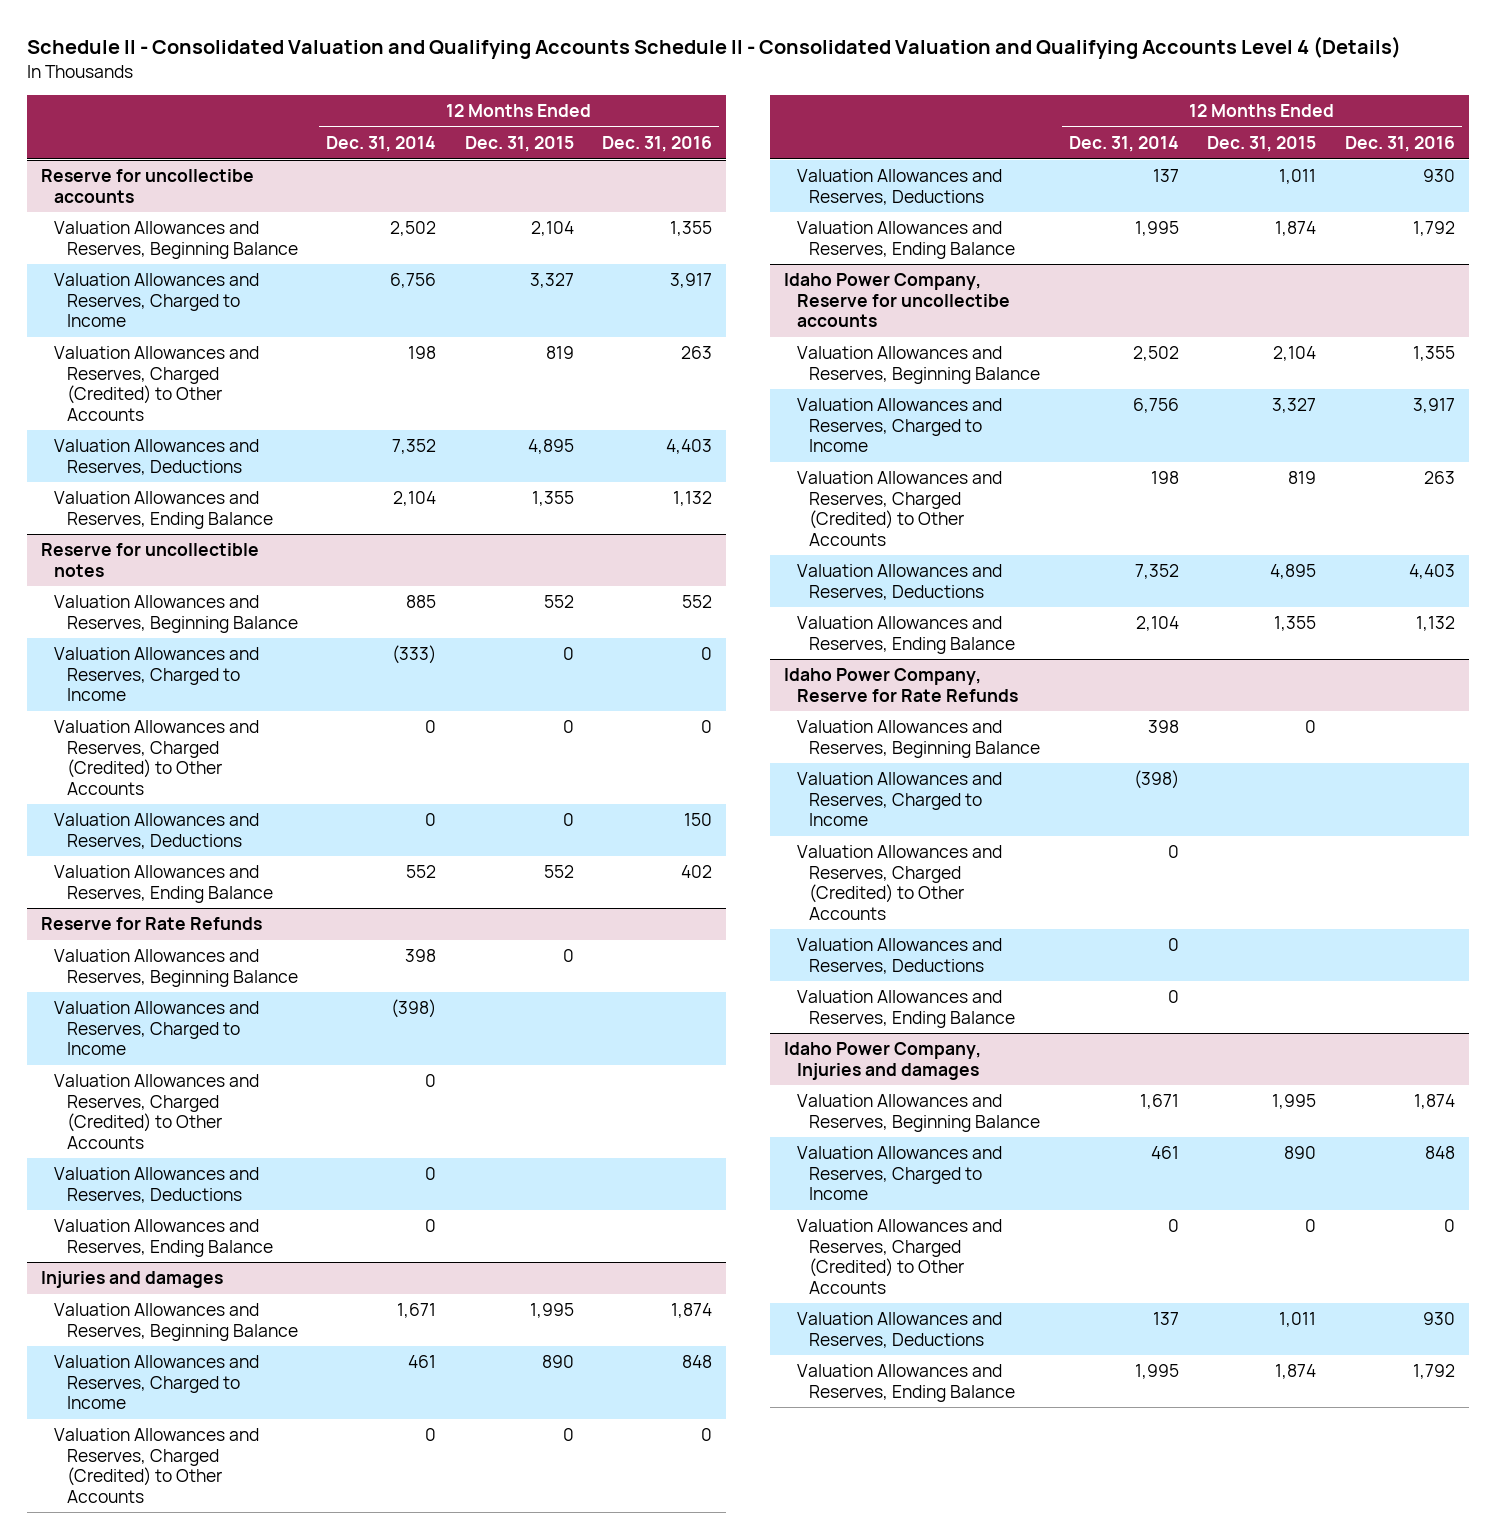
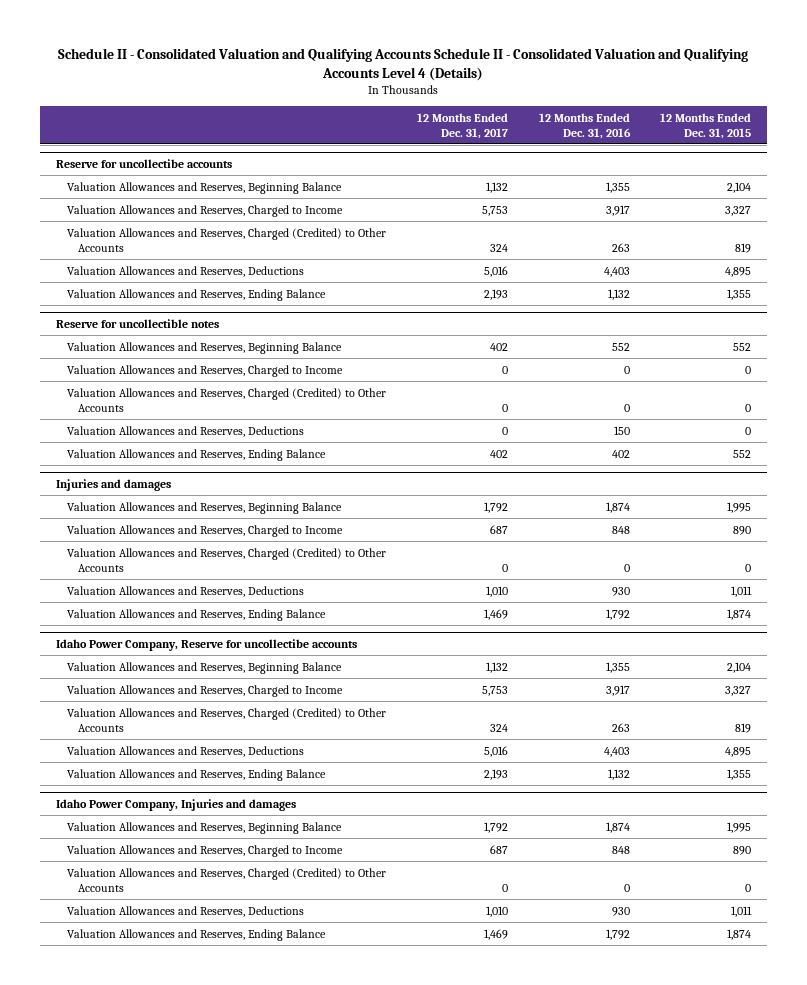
- | 12 Months Ended Dec. 31, 2014 | 12 Months Ended Dec. 31, 2015 | 12 Months Ended Dec. 31, 2016
+ | 12 Months Ended Dec. 31, 2017 | 12 Months Ended Dec. 31, 2016 | 12 Months Ended Dec. 31, 2015
- Reserve for Rate Refunds
- Valuation Allowances and Reserves, Beginning Balance | 398 | 0 |
- Valuation Allowances and Reserves, Charged to Income | (398) | |
- Valuation Allowances and Reserves, Charged (Credited) to Other Accounts | 0 | |
- Valuation Allowances and Reserves, Deductions | 0 | |
- Valuation Allowances and Reserves, Ending Balance | 0 | |
- Idaho Power Company, Reserve for Rate Refunds
- Valuation Allowances and Reserves, Beginning Balance | 398 | 0 |
- Valuation Allowances and Reserves, Charged to Income | (398) | |
- Valuation Allowances and Reserves, Charged (Credited) to Other Accounts | 0 | |
- Valuation Allowances and Reserves, Deductions | 0 | |
- Valuation Allowances and Reserves, Ending Balance | 0 | |

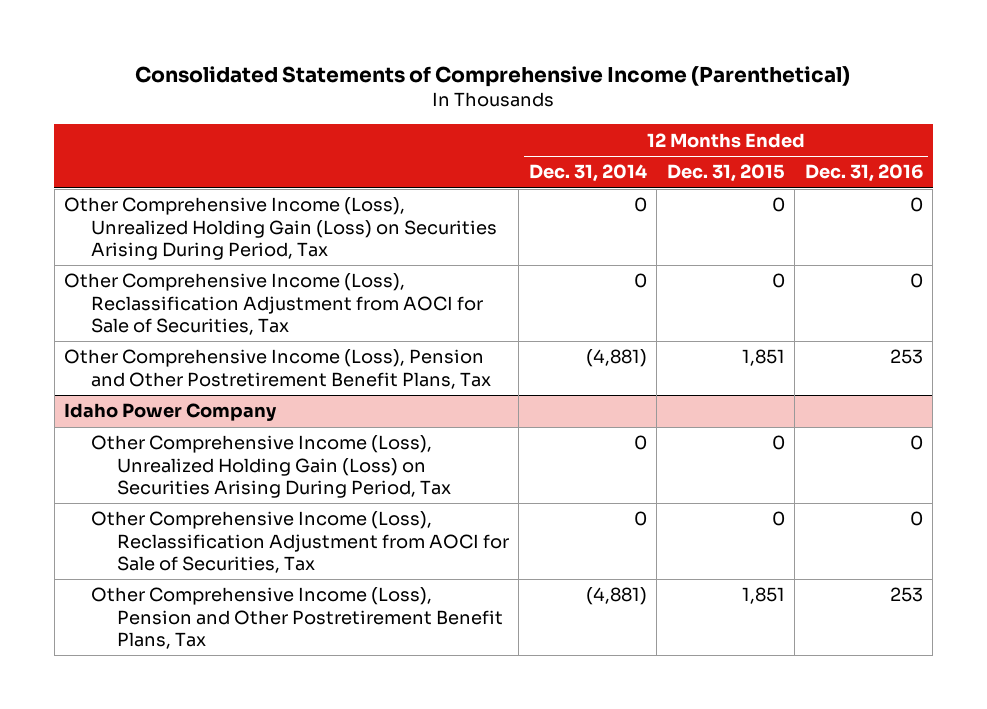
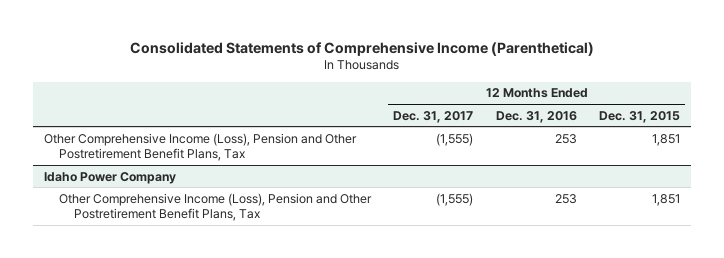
- | 12 Months Ended Dec. 31, 2014 | 12 Months Ended Dec. 31, 2015 | 12 Months Ended Dec. 31, 2016
+ | 12 Months Ended Dec. 31, 2017 | 12 Months Ended Dec. 31, 2016 | 12 Months Ended Dec. 31, 2015
- Other Comprehensive Income (Loss), Unrealized Holding Gain (Loss) on Securities Arising During Period, Tax | 0 | 0 | 0
- Other Comprehensive Income (Loss), Reclassification Adjustment from AOCI for Sale of Securities, Tax | 0 | 0 | 0
@ Idaho Power Company
- Other Comprehensive Income (Loss), Unrealized Holding Gain (Loss) on Securities Arising During Period, Tax | 0 | 0 | 0
- Other Comprehensive Income (Loss), Reclassification Adjustment from AOCI for Sale of Securities, Tax | 0 | 0 | 0

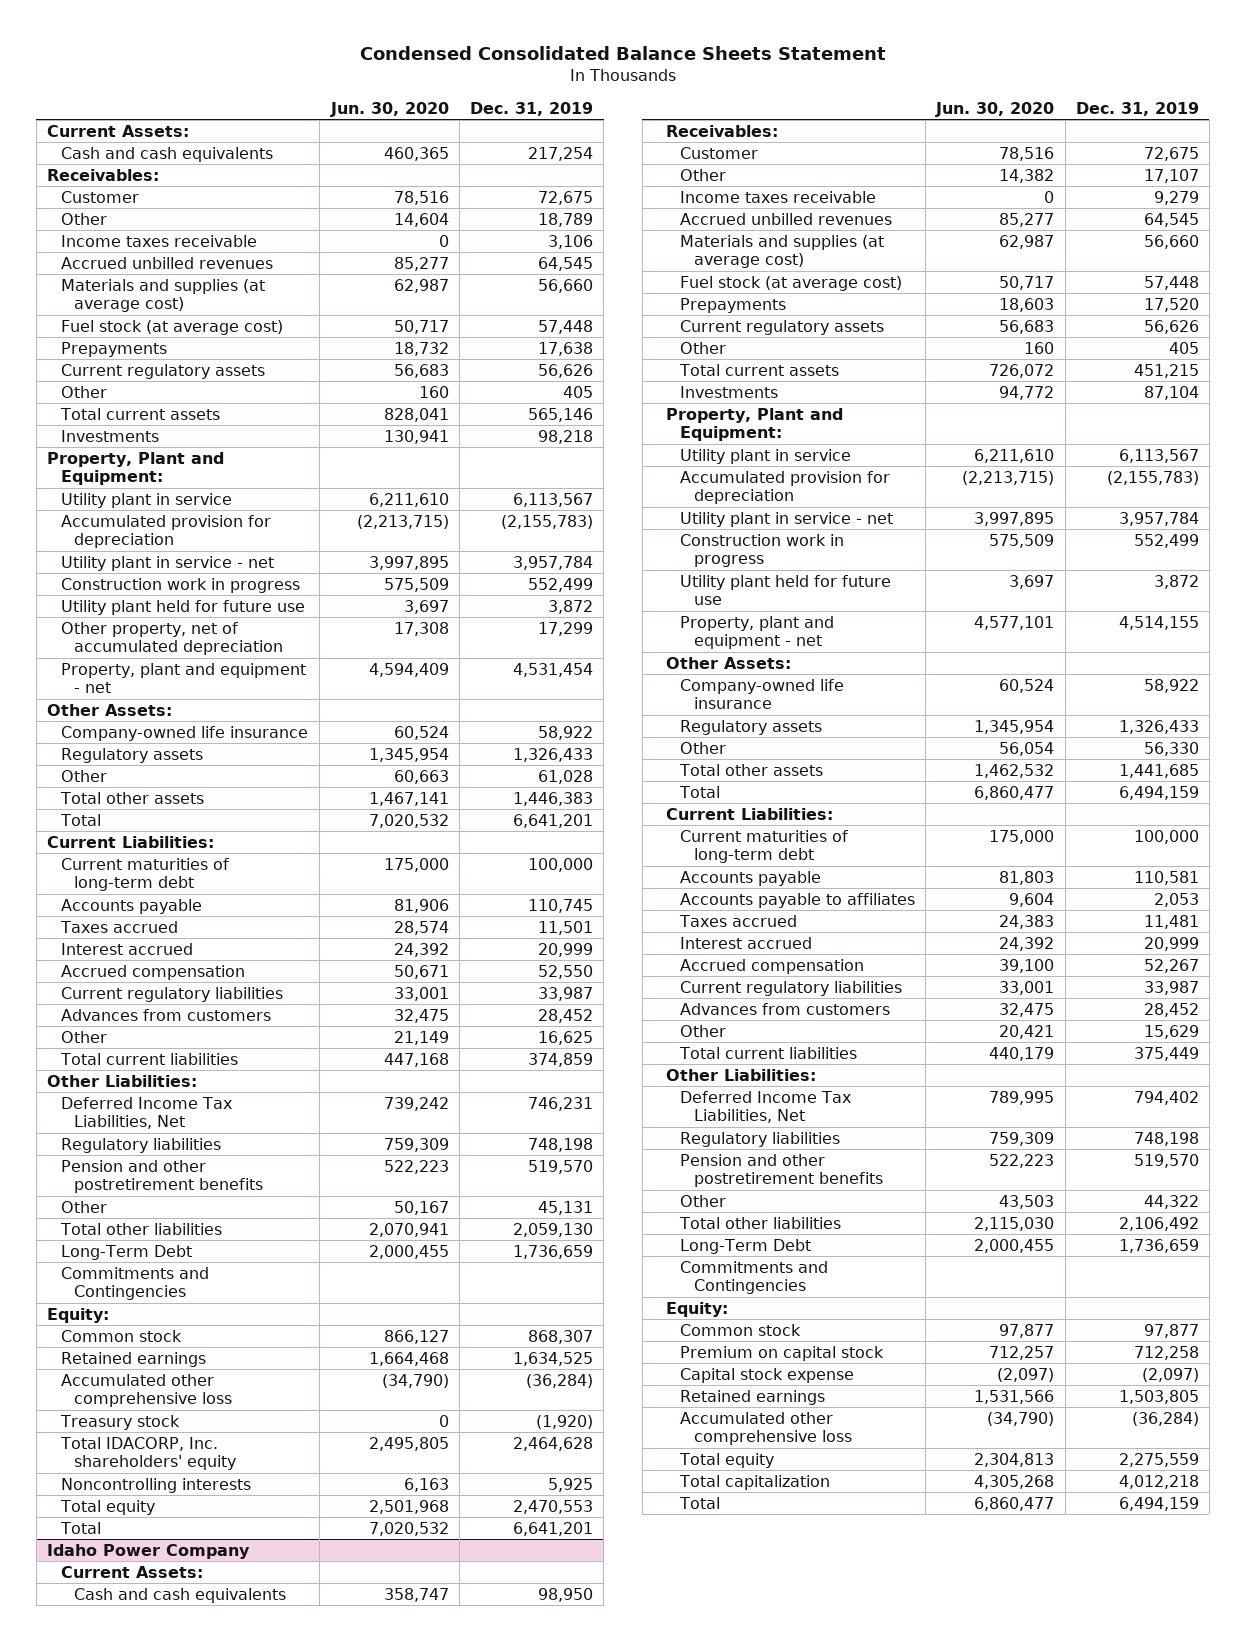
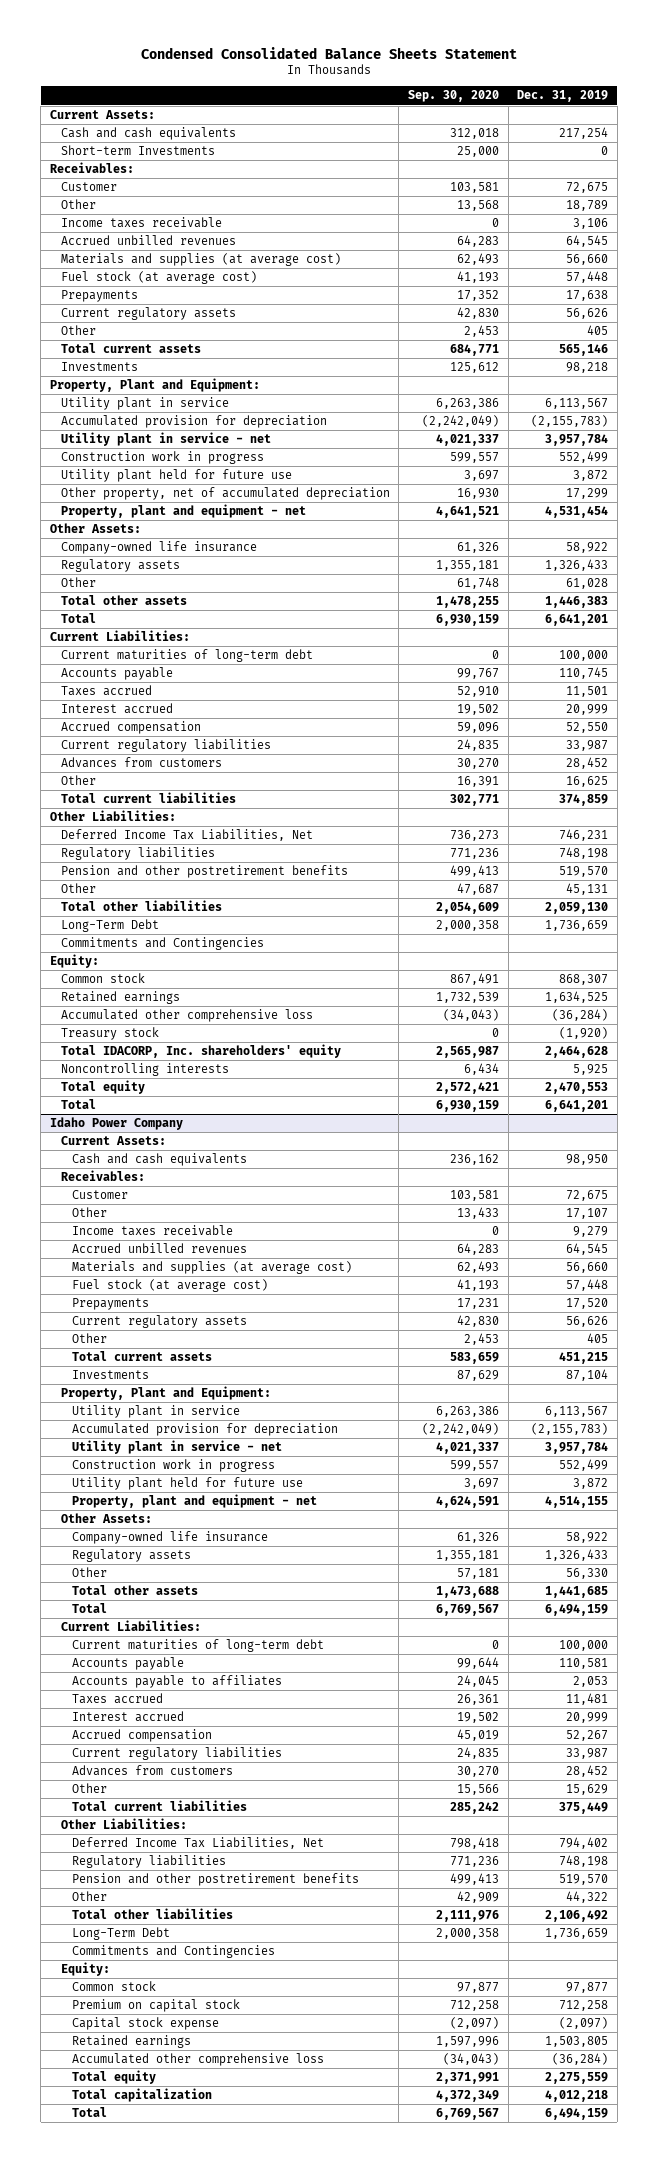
- | Jun. 30, 2020 | Dec. 31, 2019
+ | Sep. 30, 2020 | Dec. 31, 2019
+ Short-term Investments | 25,000 | 0

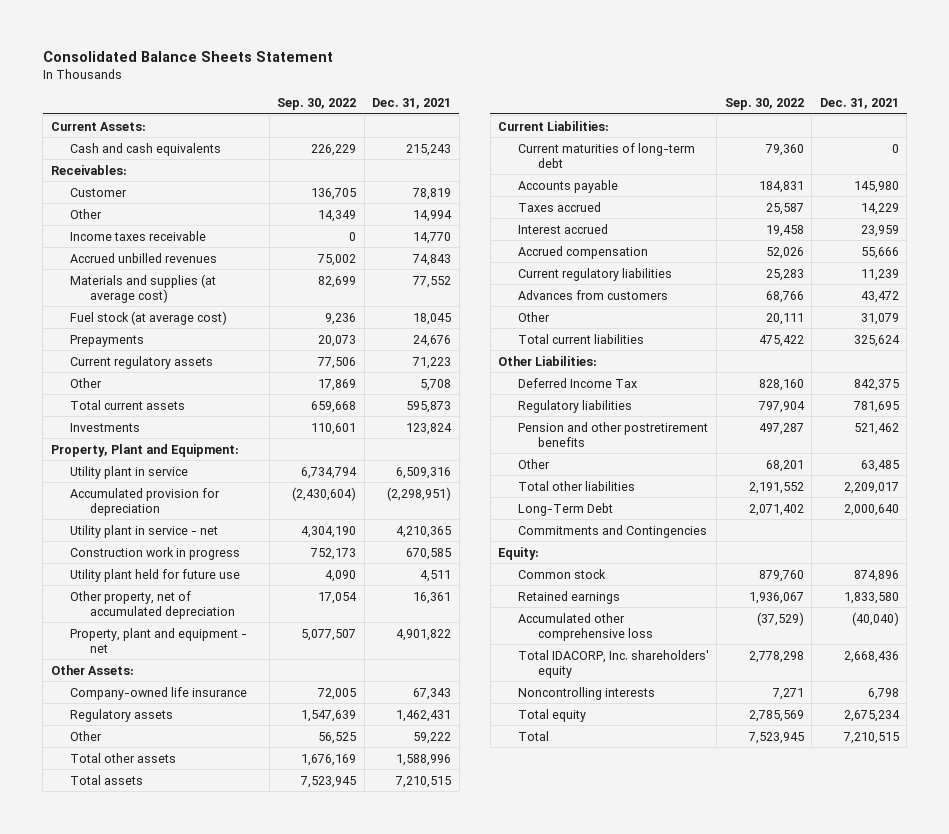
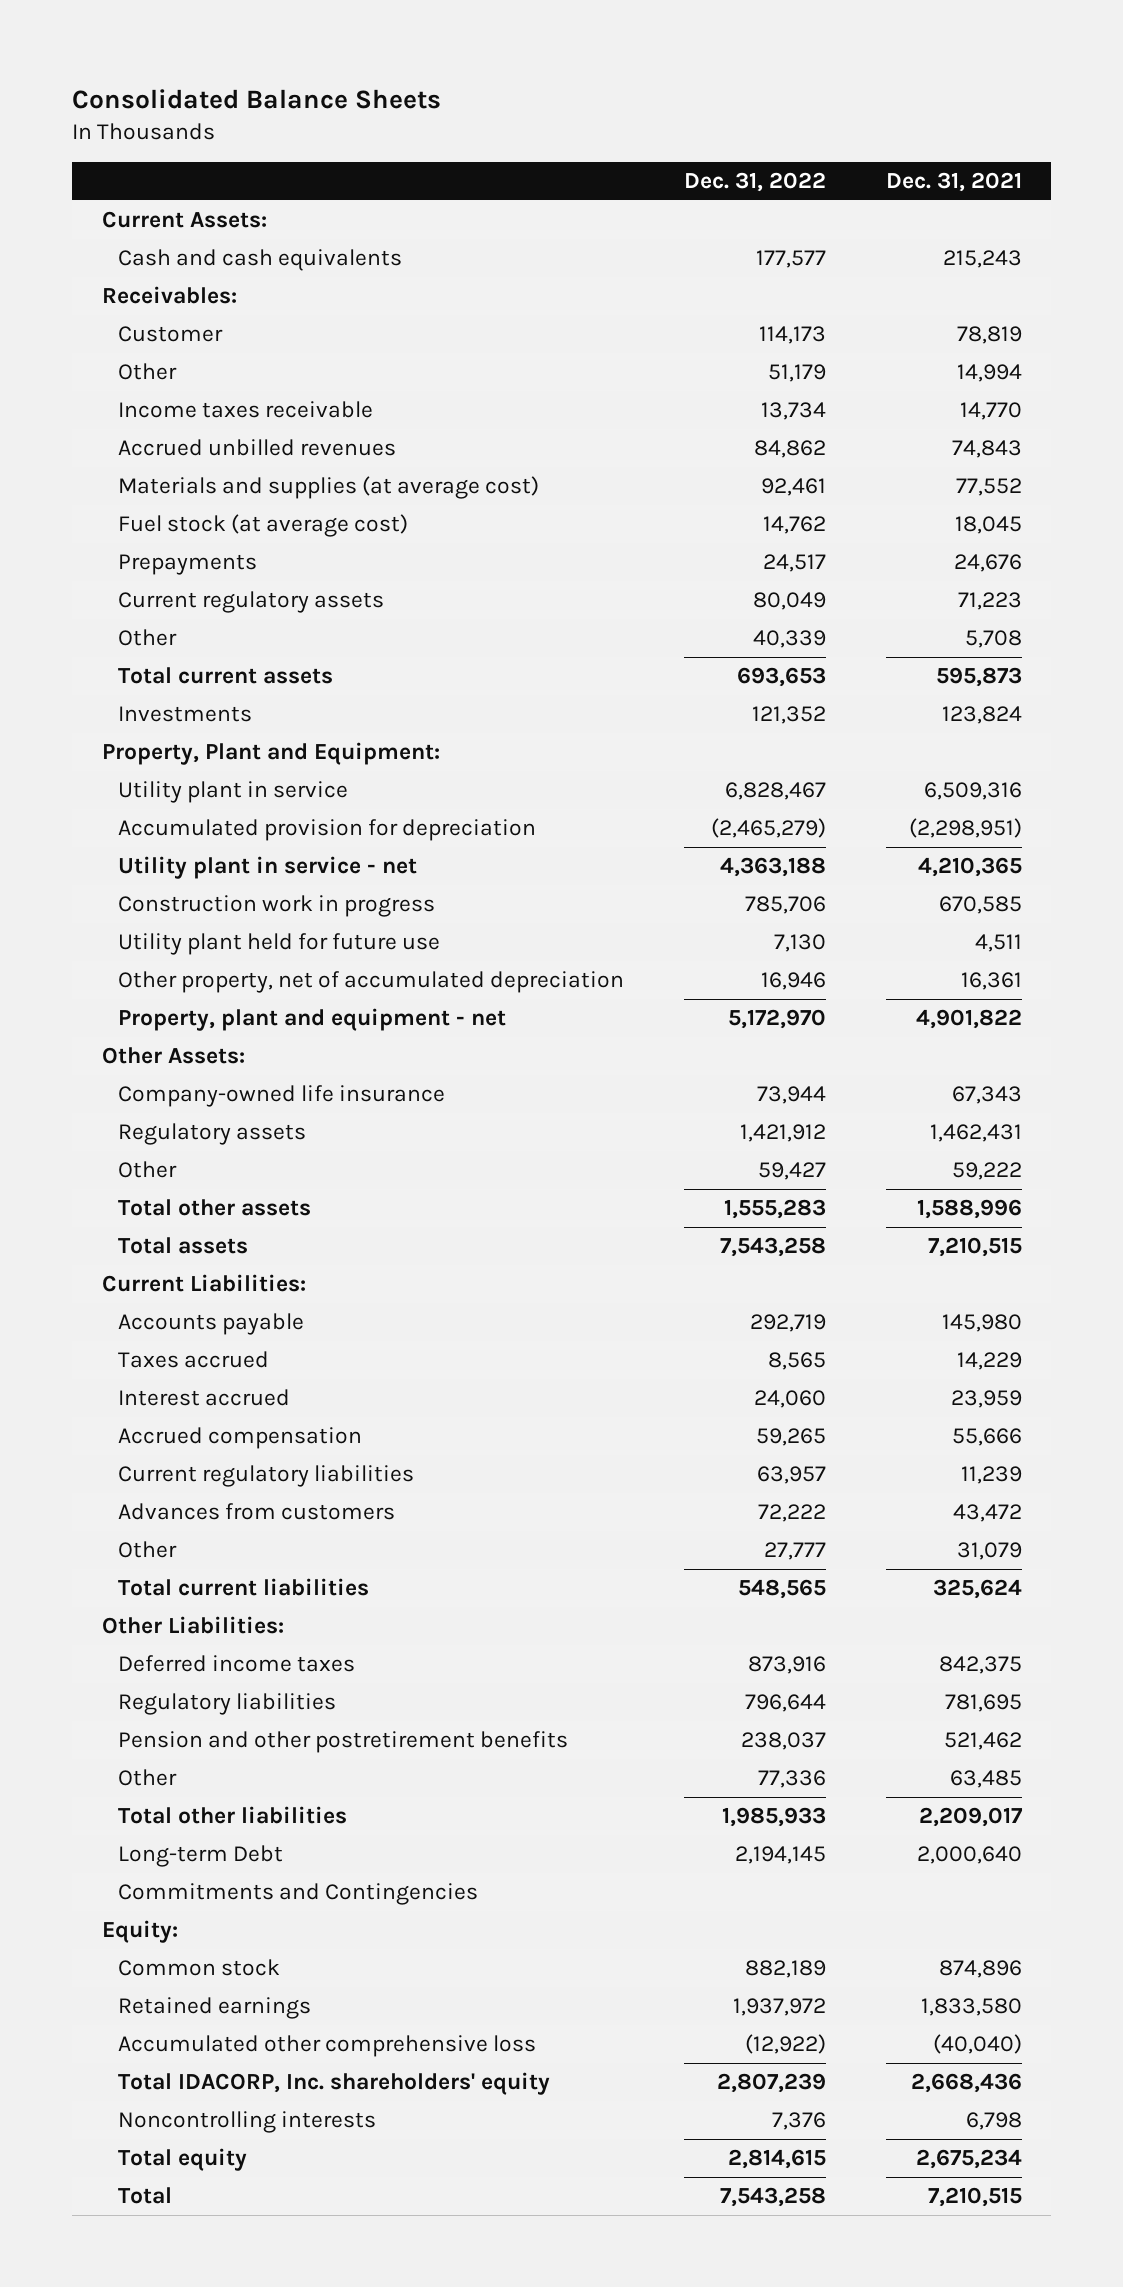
- Consolidated Balance Sheets Statement
+ Consolidated Balance Sheets
- | Sep. 30, 2022 | Dec. 31, 2021
+ | Dec. 31, 2022 | Dec. 31, 2021
- Current maturities of long-term debt | 79,360 | 0
- Deferred Income Tax | 828,160 | 842,375
+ Deferred income taxes | 873,916 | 842,375
- Long-Term Debt | 2,071,402 | 2,000,640
+ Long-term Debt | 2,194,145 | 2,000,640

